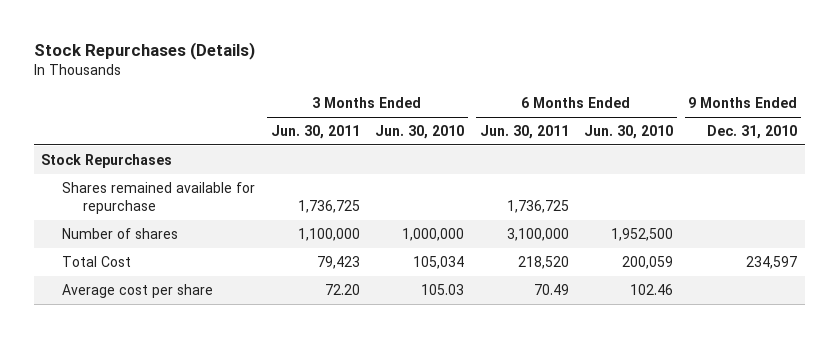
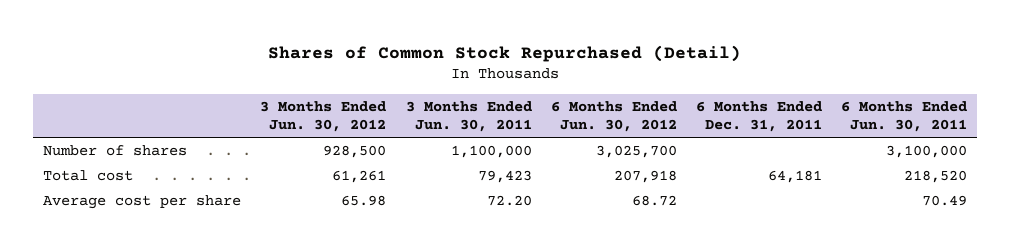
- Stock Repurchases (Details)
+ Shares of Common Stock Repurchased (Detail)
- | 3 Months Ended Jun. 30, 2011 | 3 Months Ended Jun. 30, 2010 | 6 Months Ended Jun. 30, 2011 | 6 Months Ended Jun. 30, 2010 | 9 Months Ended Dec. 31, 2010
+ | 3 Months Ended Jun. 30, 2012 | 3 Months Ended Jun. 30, 2011 | 6 Months Ended Jun. 30, 2012 | 6 Months Ended Dec. 31, 2011 | 6 Months Ended Jun. 30, 2011
- Stock Repurchases
- Shares remained available for repurchase | 1,736,725 | | 1,736,725 | |
- Total Cost | 79,423 | 105,034 | 218,520 | 200,059 | 234,597
+ Total cost | 61,261 | 79,423 | 207,918 | 64,181 | 218,520

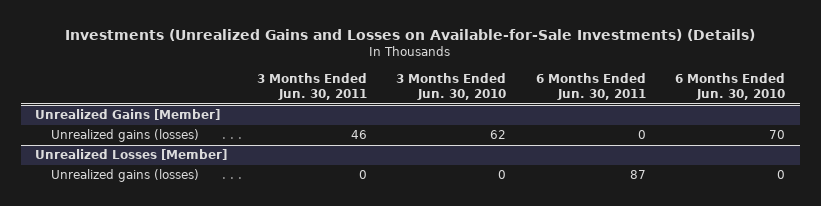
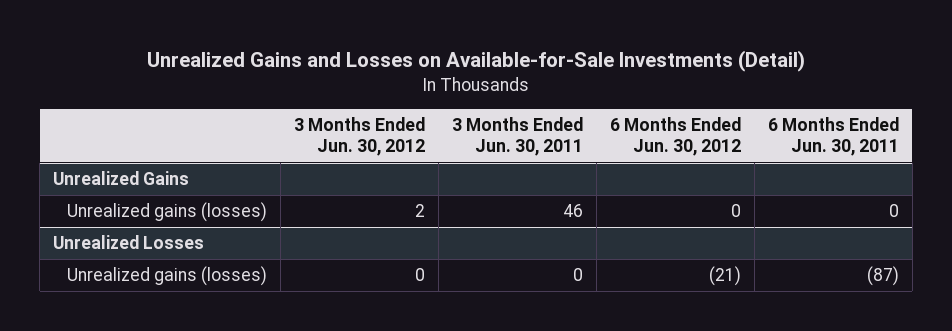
- Investments (Unrealized Gains and Losses on Available-for-Sale Investments) (Details)
+ Unrealized Gains and Losses on Available-for-Sale Investments (Detail)
- | 3 Months Ended Jun. 30, 2011 | 3 Months Ended Jun. 30, 2010 | 6 Months Ended Jun. 30, 2011 | 6 Months Ended Jun. 30, 2010
+ | 3 Months Ended Jun. 30, 2012 | 3 Months Ended Jun. 30, 2011 | 6 Months Ended Jun. 30, 2012 | 6 Months Ended Jun. 30, 2011
- Unrealized Gains [Member]
+ Unrealized Gains
- Unrealized Losses [Member]
- Unrealized gains (losses) | 0 | 0 | 87 | 0
+ Unrealized Losses
+ Unrealized gains (losses) | 0 | 0 | (21) | (87)

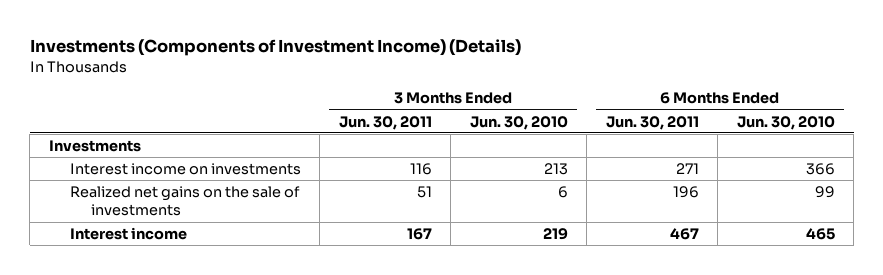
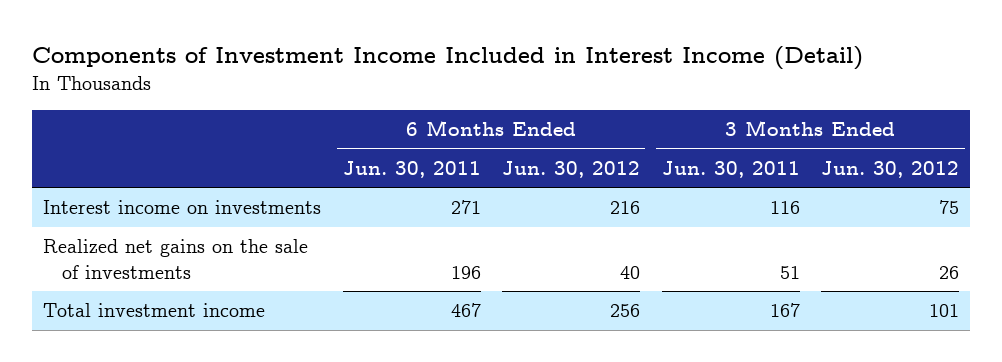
- Investments (Components of Investment Income) (Details)
+ Components of Investment Income Included in Interest Income (Detail)
- | 3 Months Ended Jun. 30, 2011 | 3 Months Ended Jun. 30, 2010 | 6 Months Ended Jun. 30, 2011 | 6 Months Ended Jun. 30, 2010
+ | 6 Months Ended Jun. 30, 2011 | 6 Months Ended Jun. 30, 2012 | 3 Months Ended Jun. 30, 2011 | 3 Months Ended Jun. 30, 2012
- Investments
- Interest income | 167 | 219 | 467 | 465
+ Total investment income | 467 | 256 | 167 | 101

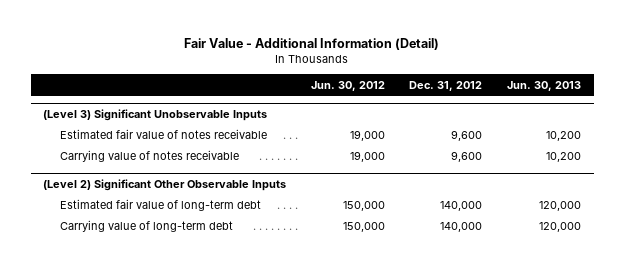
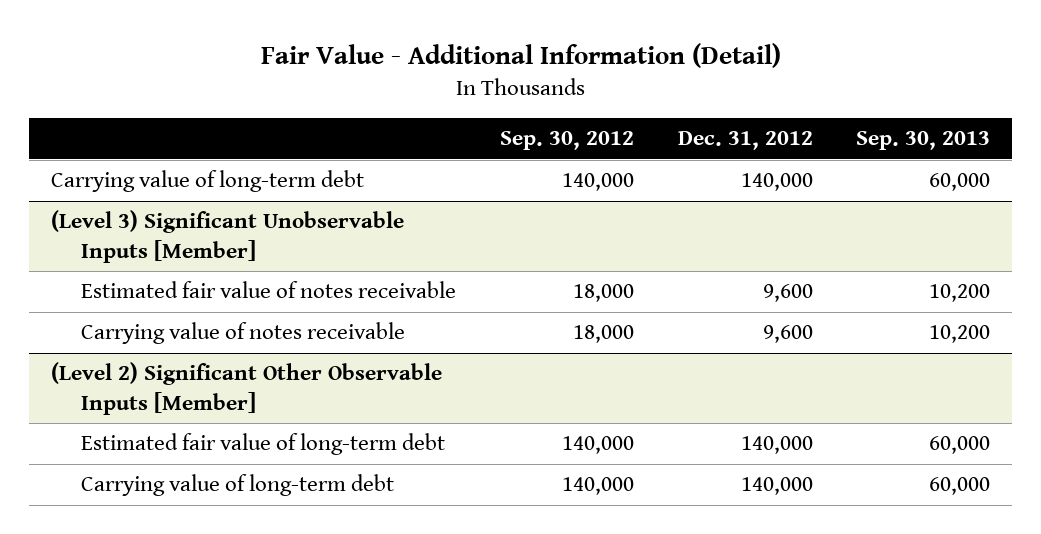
- | Jun. 30, 2012 | Dec. 31, 2012 | Jun. 30, 2013
+ | Sep. 30, 2012 | Dec. 31, 2012 | Sep. 30, 2013
- (Level 3) Significant Unobservable Inputs
+ Carrying value of long-term debt | 140,000 | 140,000 | 60,000
+ (Level 3) Significant Unobservable Inputs [Member]
- (Level 2) Significant Other Observable Inputs
+ (Level 2) Significant Other Observable Inputs [Member]

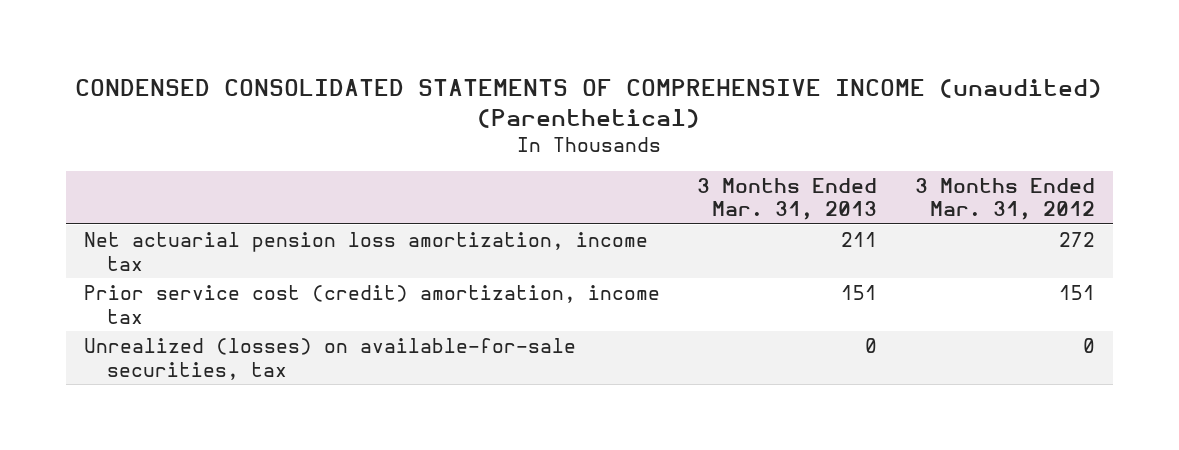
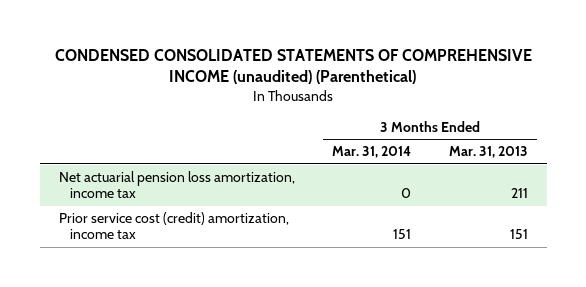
- | 3 Months Ended Mar. 31, 2013 | 3 Months Ended Mar. 31, 2012
+ | 3 Months Ended Mar. 31, 2014 | 3 Months Ended Mar. 31, 2013
- Unrealized (losses) on available-for-sale securities, tax | 0 | 0

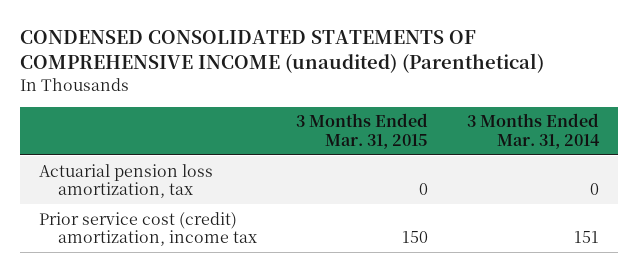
- | 3 Months Ended Mar. 31, 2014 | 3 Months Ended Mar. 31, 2013
+ | 3 Months Ended Mar. 31, 2015 | 3 Months Ended Mar. 31, 2014
- Net actuarial pension loss amortization, income tax | 0 | 211
+ Actuarial pension loss amortization, tax | 0 | 0

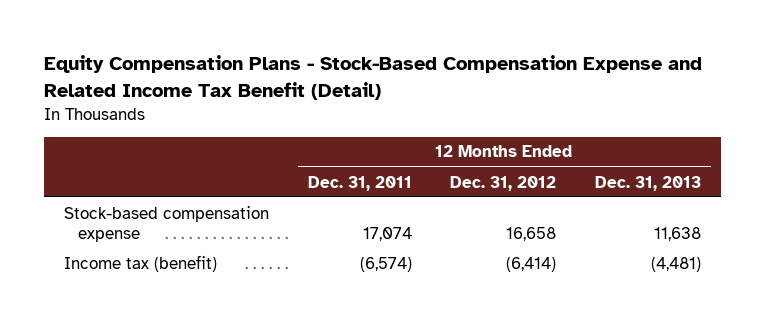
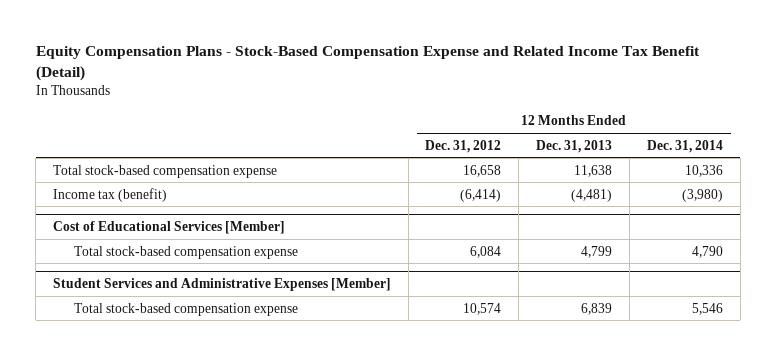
- | 12 Months Ended Dec. 31, 2011 | 12 Months Ended Dec. 31, 2012 | 12 Months Ended Dec. 31, 2013
+ | 12 Months Ended Dec. 31, 2012 | 12 Months Ended Dec. 31, 2013 | 12 Months Ended Dec. 31, 2014
- Stock-based compensation expense | 17,074 | 16,658 | 11,638
+ Total stock-based compensation expense | 16,658 | 11,638 | 10,336
+ Cost of Educational Services [Member]
+ Total stock-based compensation expense | 6,084 | 4,799 | 4,790
+ Student Services and Administrative Expenses [Member]
+ Total stock-based compensation expense | 10,574 | 6,839 | 5,546

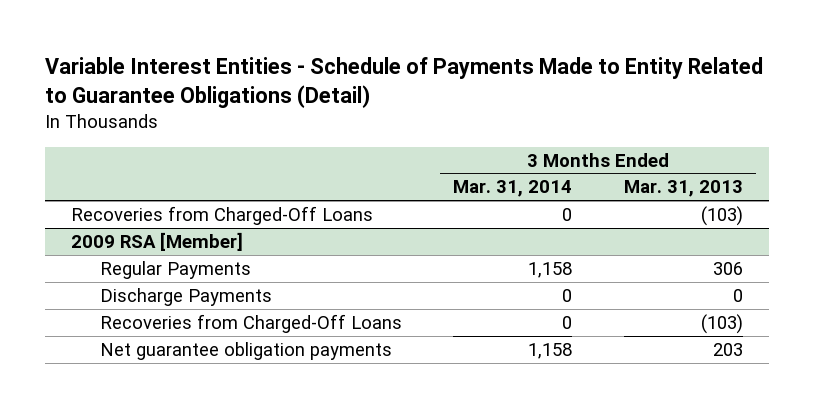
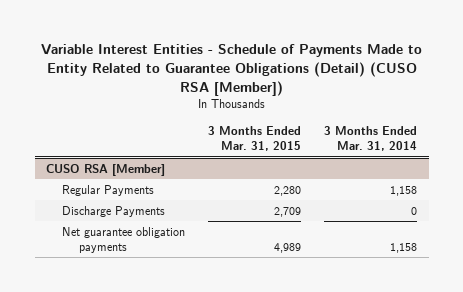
- Variable Interest Entities - Schedule of Payments Made to Entity Related to Guarantee Obligations (Detail)
+ Variable Interest Entities - Schedule of Payments Made to Entity Related to Guarantee Obligations (Detail) (CUSO RSA [Member])
- | 3 Months Ended Mar. 31, 2014 | 3 Months Ended Mar. 31, 2013
+ | 3 Months Ended Mar. 31, 2015 | 3 Months Ended Mar. 31, 2014
- Recoveries from Charged-Off Loans | 0 | (103)
- 2009 RSA [Member]
+ CUSO RSA [Member]
- Recoveries from Charged-Off Loans | 0 | (103)

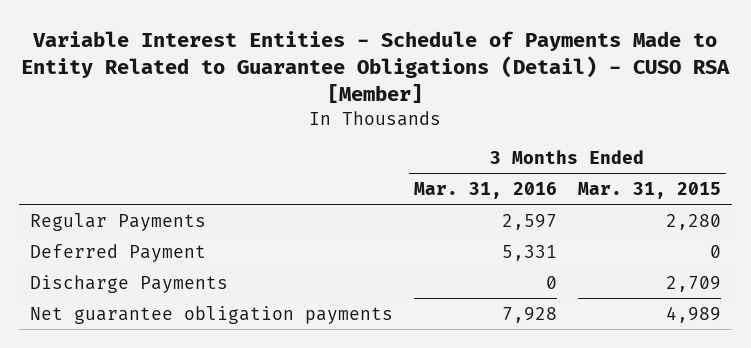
- Variable Interest Entities - Schedule of Payments Made to Entity Related to Guarantee Obligations (Detail) (CUSO RSA [Member])
+ Variable Interest Entities - Schedule of Payments Made to Entity Related to Guarantee Obligations (Detail) - CUSO RSA [Member]
- | 3 Months Ended Mar. 31, 2015 | 3 Months Ended Mar. 31, 2014
+ | 3 Months Ended Mar. 31, 2016 | 3 Months Ended Mar. 31, 2015
- CUSO RSA [Member]
+ Deferred Payment | 5,331 | 0

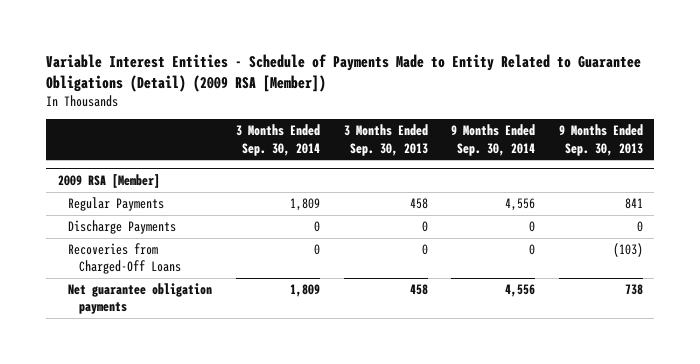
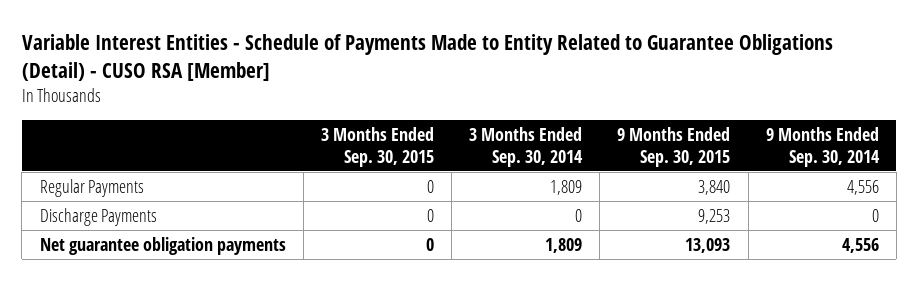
- Variable Interest Entities - Schedule of Payments Made to Entity Related to Guarantee Obligations (Detail) (2009 RSA [Member])
+ Variable Interest Entities - Schedule of Payments Made to Entity Related to Guarantee Obligations (Detail) - CUSO RSA [Member]
- | 3 Months Ended Sep. 30, 2014 | 3 Months Ended Sep. 30, 2013 | 9 Months Ended Sep. 30, 2014 | 9 Months Ended Sep. 30, 2013
+ | 3 Months Ended Sep. 30, 2015 | 3 Months Ended Sep. 30, 2014 | 9 Months Ended Sep. 30, 2015 | 9 Months Ended Sep. 30, 2014
- 2009 RSA [Member]
- Recoveries from Charged-Off Loans | 0 | 0 | 0 | (103)

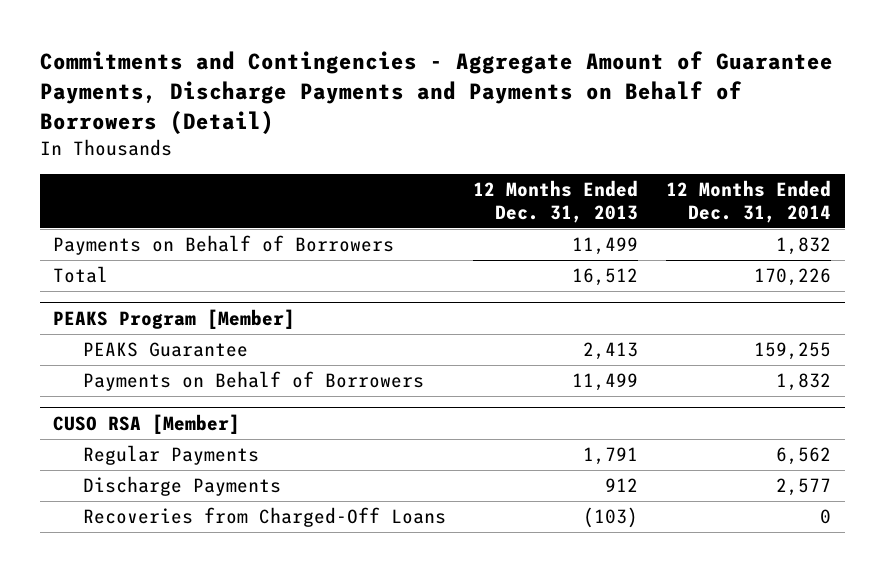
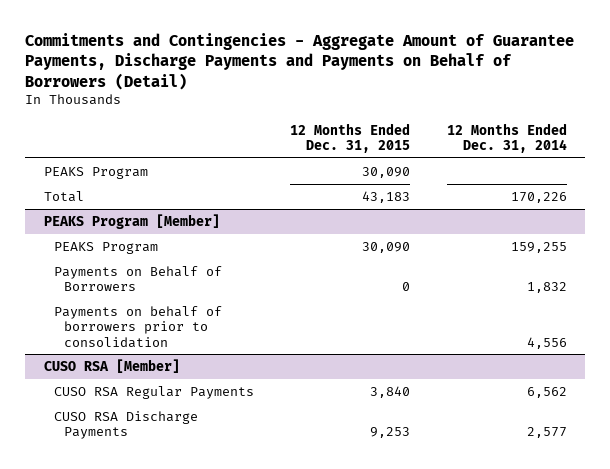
- | 12 Months Ended Dec. 31, 2013 | 12 Months Ended Dec. 31, 2014
+ | 12 Months Ended Dec. 31, 2015 | 12 Months Ended Dec. 31, 2014
- Payments on Behalf of Borrowers | 11,499 | 1,832
+ PEAKS Program | 30,090 |
@ PEAKS Program [Member]
- PEAKS Guarantee | 2,413 | 159,255
+ PEAKS Program | 30,090 | 159,255
+ Payments on behalf of borrowers prior to consolidation | | 4,556
@ CUSO RSA [Member]
- Regular Payments | 1,791 | 6,562
- Discharge Payments | 912 | 2,577
- Recoveries from Charged-Off Loans | (103) | 0
+ CUSO RSA Regular Payments | 3,840 | 6,562
+ CUSO RSA Discharge Payments | 9,253 | 2,577

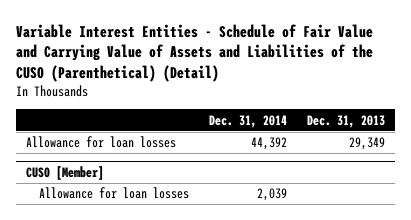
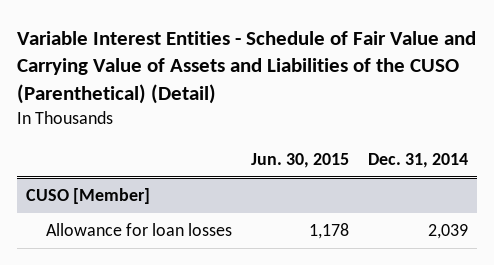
- | Dec. 31, 2014 | Dec. 31, 2013
+ | Jun. 30, 2015 | Dec. 31, 2014
- Allowance for loan losses | 44,392 | 29,349

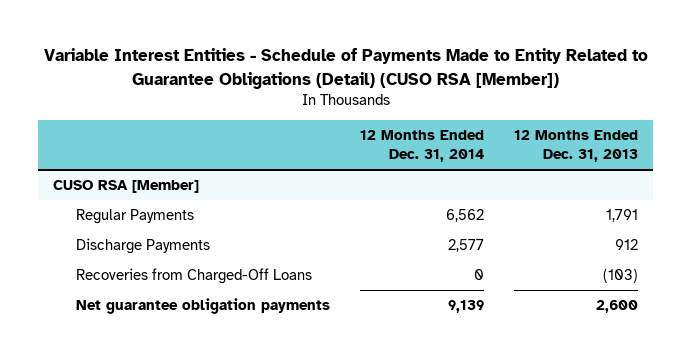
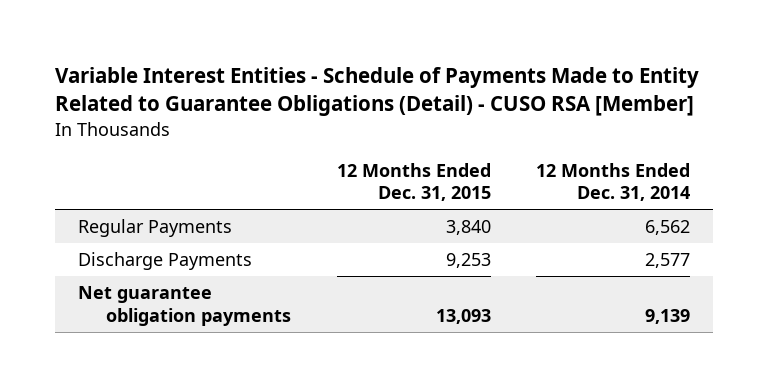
- Variable Interest Entities - Schedule of Payments Made to Entity Related to Guarantee Obligations (Detail) (CUSO RSA [Member])
+ Variable Interest Entities - Schedule of Payments Made to Entity Related to Guarantee Obligations (Detail) - CUSO RSA [Member]
- | 12 Months Ended Dec. 31, 2014 | 12 Months Ended Dec. 31, 2013
+ | 12 Months Ended Dec. 31, 2015 | 12 Months Ended Dec. 31, 2014
- CUSO RSA [Member]
- Recoveries from Charged-Off Loans | 0 | (103)

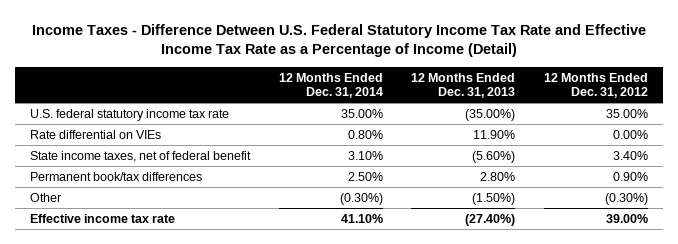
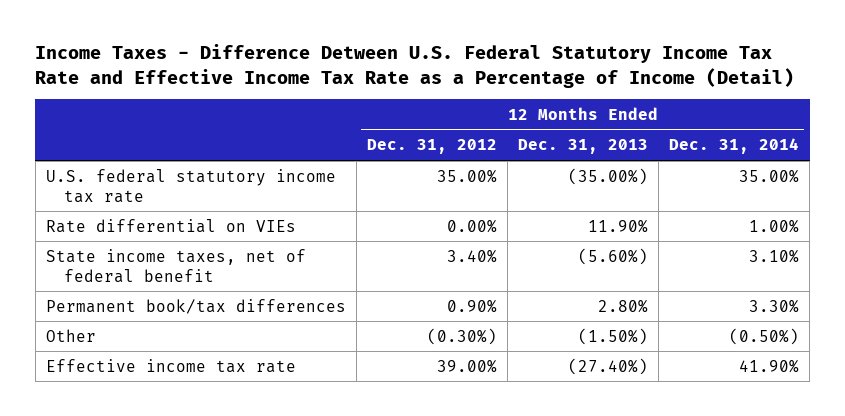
- | 12 Months Ended Dec. 31, 2014 | 12 Months Ended Dec. 31, 2013 | 12 Months Ended Dec. 31, 2012
+ | 12 Months Ended Dec. 31, 2012 | 12 Months Ended Dec. 31, 2013 | 12 Months Ended Dec. 31, 2014
- Rate differential on VIEs | 0.80% | 11.90% | 0.00%
+ Rate differential on VIEs | 0.00% | 11.90% | 1.00%
- Permanent book/tax differences | 2.50% | 2.80% | 0.90%
- Other | (0.30%) | (1.50%) | (0.30%)
- Effective income tax rate | 41.10% | (27.40%) | 39.00%
+ Permanent book/tax differences | 0.90% | 2.80% | 3.30%
+ Other | (0.30%) | (1.50%) | (0.50%)
+ Effective income tax rate | 39.00% | (27.40%) | 41.90%

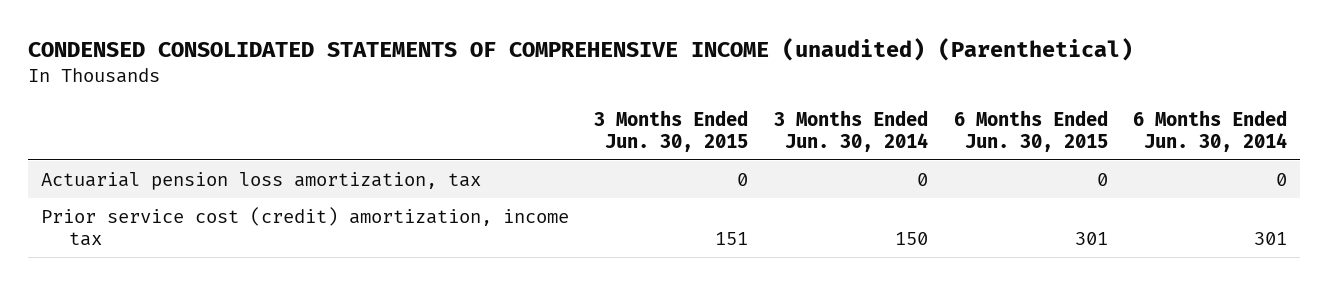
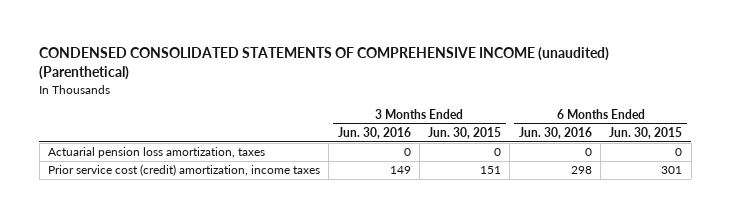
- | 3 Months Ended Jun. 30, 2015 | 3 Months Ended Jun. 30, 2014 | 6 Months Ended Jun. 30, 2015 | 6 Months Ended Jun. 30, 2014
+ | 3 Months Ended Jun. 30, 2016 | 3 Months Ended Jun. 30, 2015 | 6 Months Ended Jun. 30, 2016 | 6 Months Ended Jun. 30, 2015
- Actuarial pension loss amortization, tax | 0 | 0 | 0 | 0
- Prior service cost (credit) amortization, income tax | 151 | 150 | 301 | 301
+ Actuarial pension loss amortization, taxes | 0 | 0 | 0 | 0
+ Prior service cost (credit) amortization, income taxes | 149 | 151 | 298 | 301

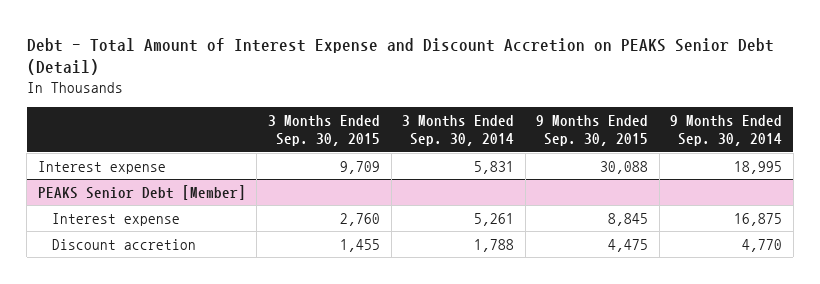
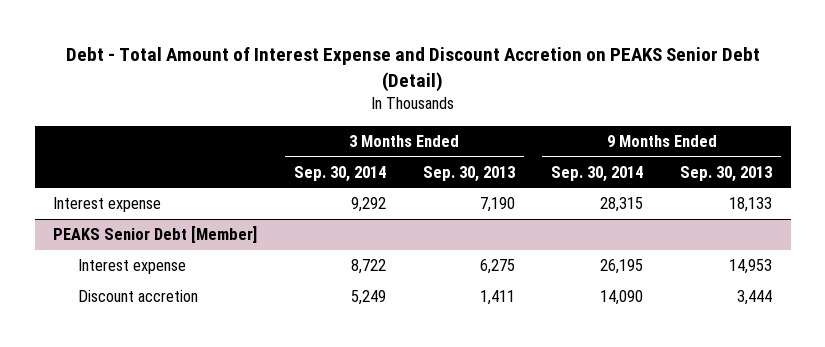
- | 3 Months Ended Sep. 30, 2015 | 3 Months Ended Sep. 30, 2014 | 9 Months Ended Sep. 30, 2015 | 9 Months Ended Sep. 30, 2014
+ | 3 Months Ended Sep. 30, 2014 | 3 Months Ended Sep. 30, 2013 | 9 Months Ended Sep. 30, 2014 | 9 Months Ended Sep. 30, 2013
- Interest expense | 9,709 | 5,831 | 30,088 | 18,995
+ Interest expense | 9,292 | 7,190 | 28,315 | 18,133
@ PEAKS Senior Debt [Member]
- Interest expense | 2,760 | 5,261 | 8,845 | 16,875
- Discount accretion | 1,455 | 1,788 | 4,475 | 4,770
+ Interest expense | 8,722 | 6,275 | 26,195 | 14,953
+ Discount accretion | 5,249 | 1,411 | 14,090 | 3,444

